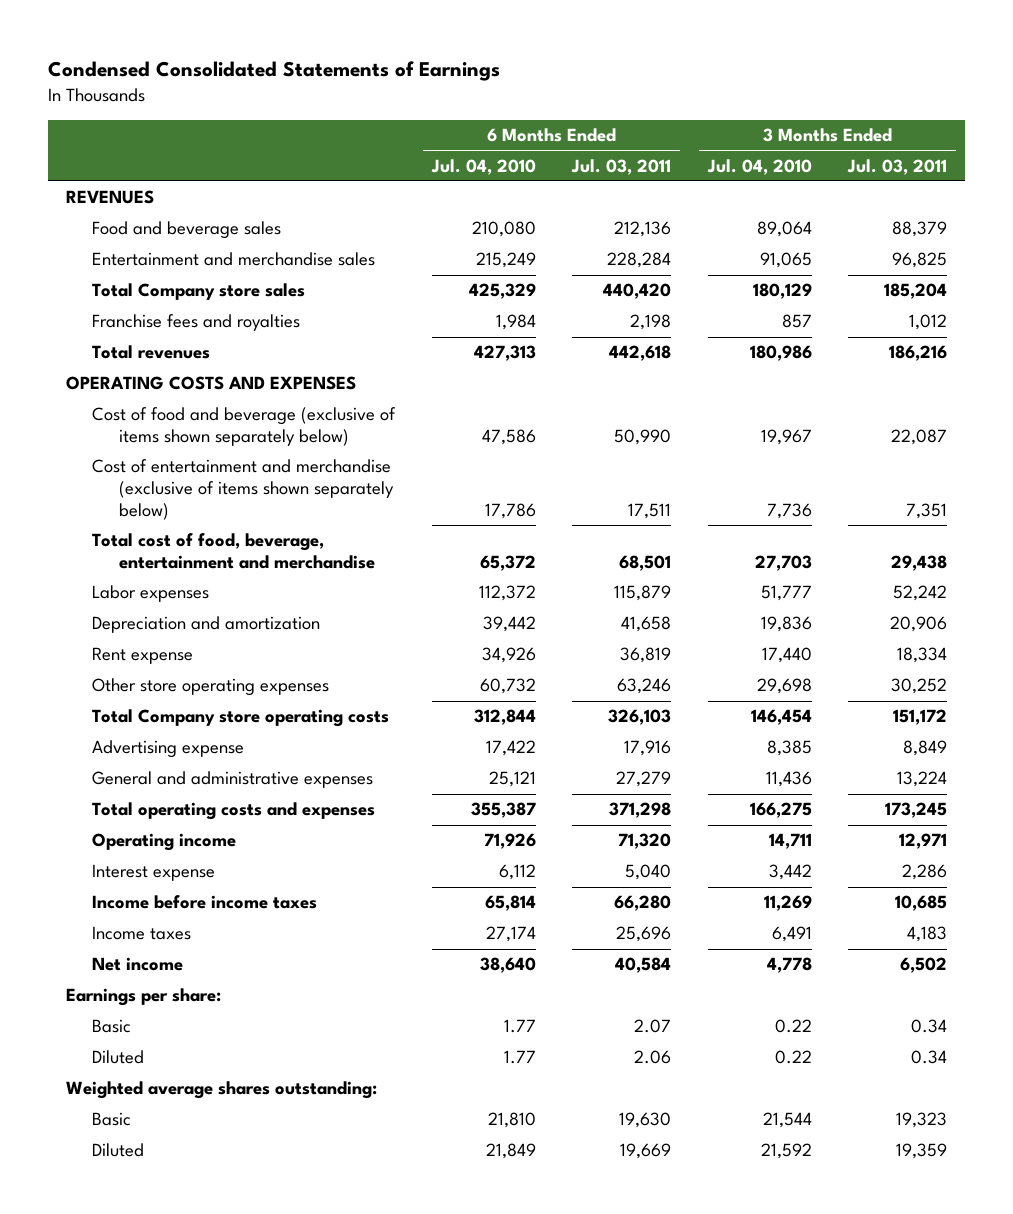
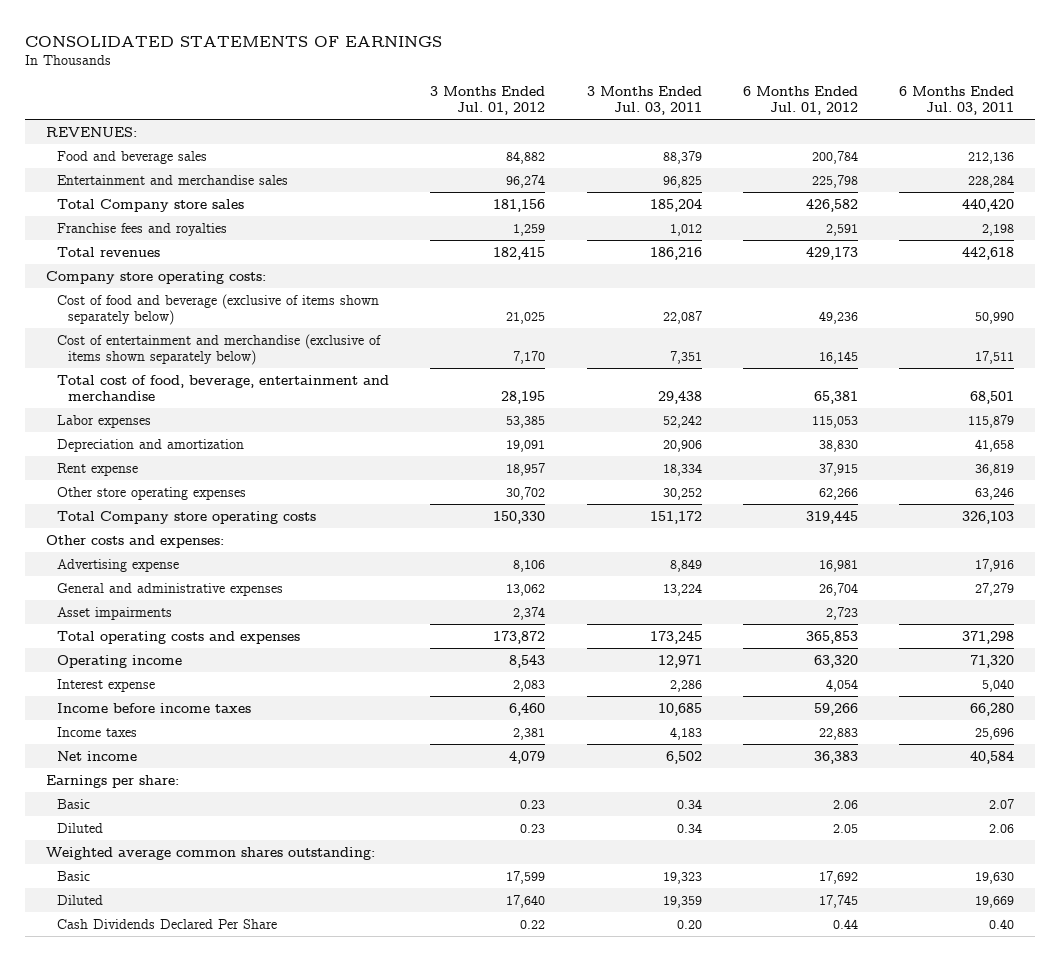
- Condensed Consolidated Statements of Earnings
+ CONSOLIDATED STATEMENTS OF EARNINGS
- | 6 Months Ended Jul. 04, 2010 | 6 Months Ended Jul. 03, 2011 | 3 Months Ended Jul. 04, 2010 | 3 Months Ended Jul. 03, 2011
+ | 3 Months Ended Jul. 01, 2012 | 3 Months Ended Jul. 03, 2011 | 6 Months Ended Jul. 01, 2012 | 6 Months Ended Jul. 03, 2011
- REVENUES
+ REVENUES:
- OPERATING COSTS AND EXPENSES
+ Company store operating costs:
+ Other costs and expenses:
+ Asset impairments | 2,374 | | 2,723 |
- Weighted average shares outstanding:
+ Weighted average common shares outstanding:
+ Cash Dividends Declared Per Share | 0.22 | 0.20 | 0.44 | 0.40

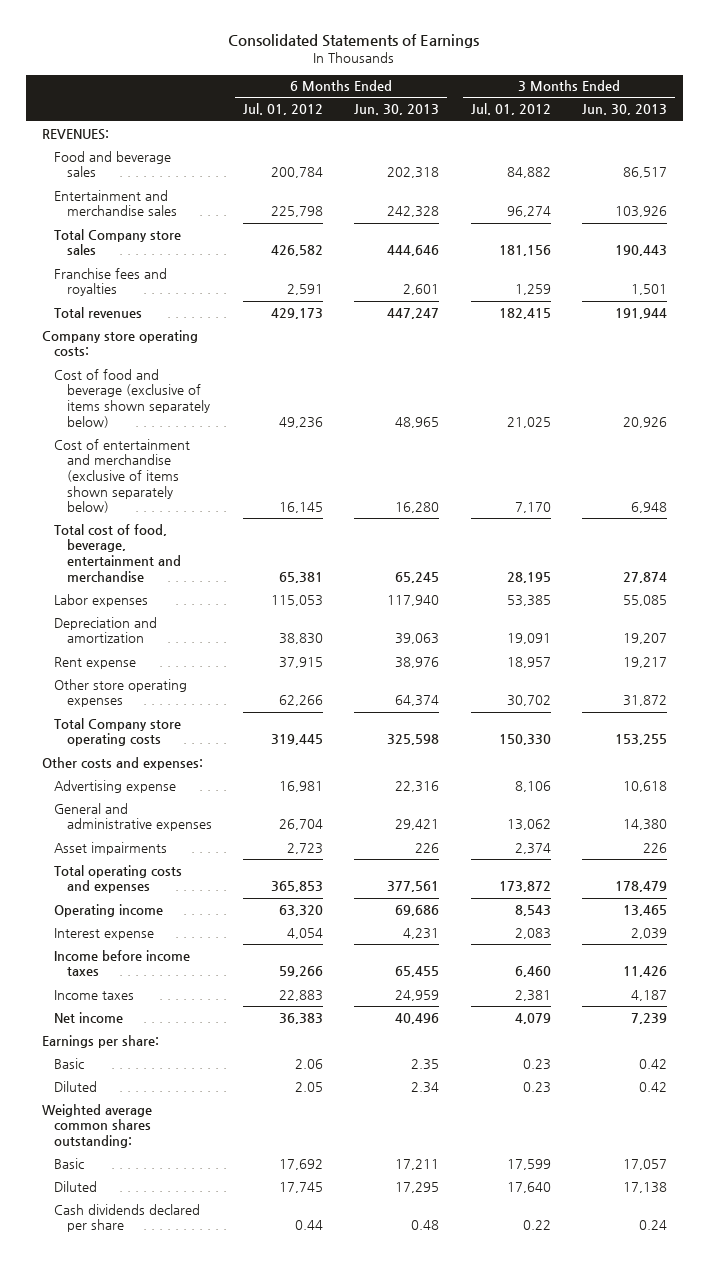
- CONSOLIDATED STATEMENTS OF EARNINGS
+ Consolidated Statements of Earnings
- | 3 Months Ended Jul. 01, 2012 | 3 Months Ended Jul. 03, 2011 | 6 Months Ended Jul. 01, 2012 | 6 Months Ended Jul. 03, 2011
+ | 6 Months Ended Jul. 01, 2012 | 6 Months Ended Jun. 30, 2013 | 3 Months Ended Jul. 01, 2012 | 3 Months Ended Jun. 30, 2013
- Cash Dividends Declared Per Share | 0.22 | 0.20 | 0.44 | 0.40
+ Cash dividends declared per share | 0.44 | 0.48 | 0.22 | 0.24

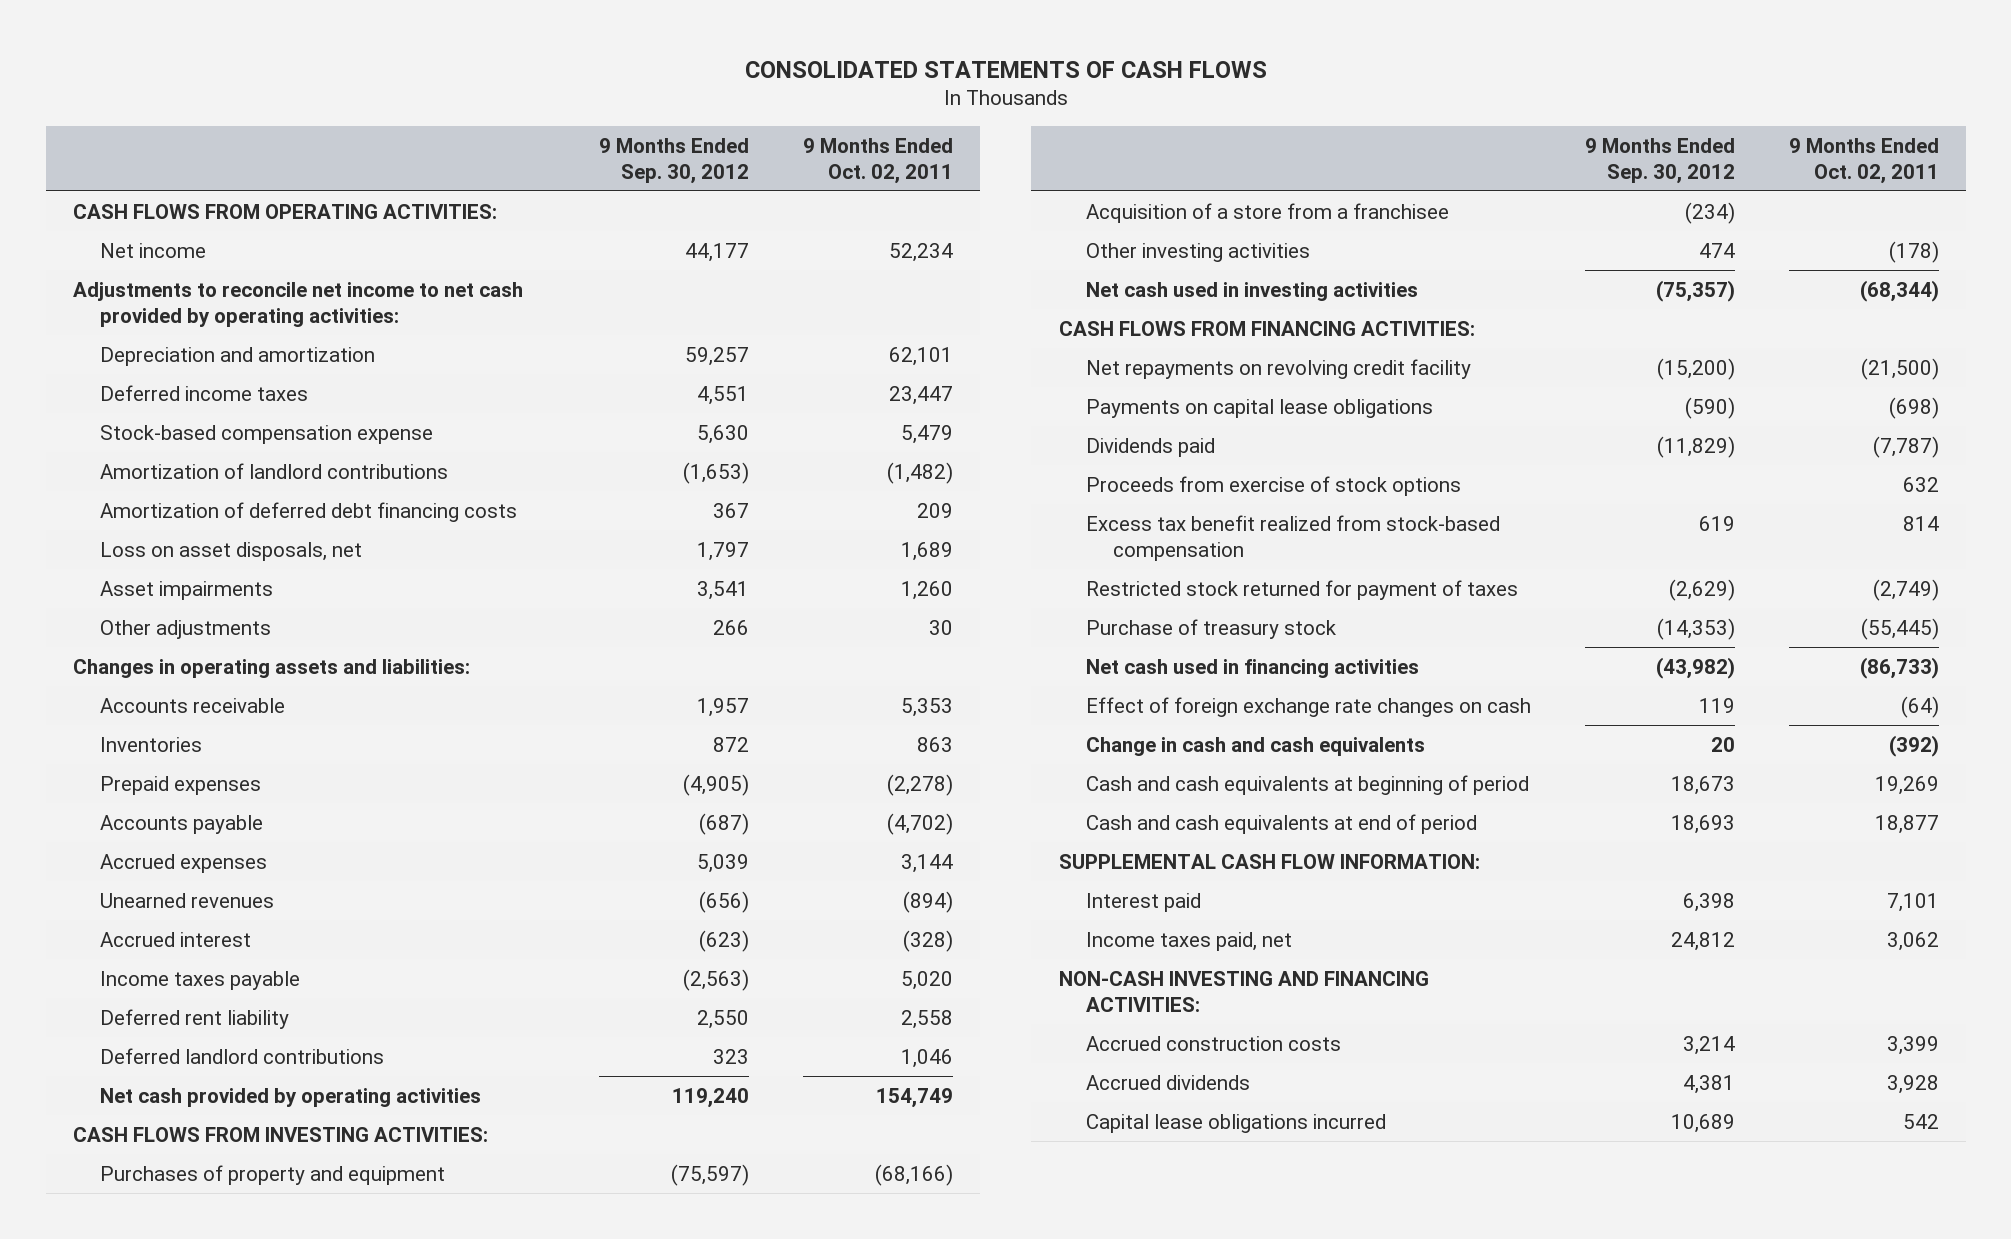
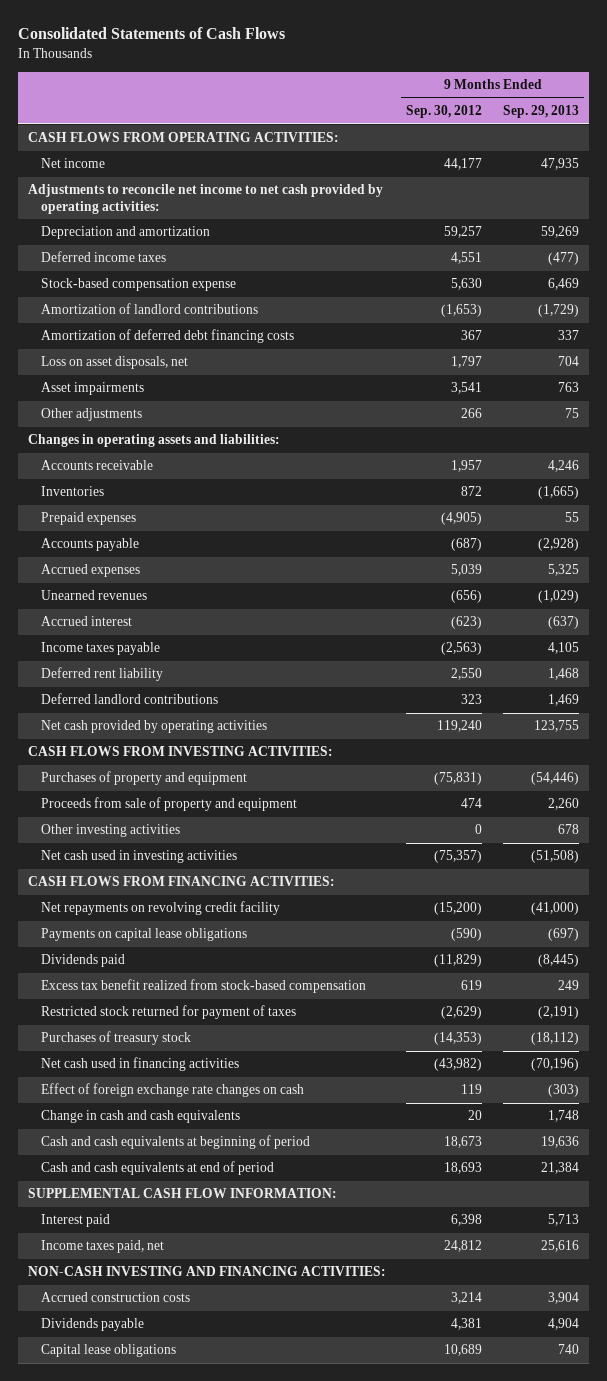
- CONSOLIDATED STATEMENTS OF CASH FLOWS
+ Consolidated Statements of Cash Flows
- | 9 Months Ended Sep. 30, 2012 | 9 Months Ended Oct. 02, 2011
+ | 9 Months Ended Sep. 30, 2012 | 9 Months Ended Sep. 29, 2013
- Purchases of property and equipment | (75,597) | (68,166)
- Acquisition of a store from a franchisee | (234) |
- Other investing activities | 474 | (178)
+ Purchases of property and equipment | (75,831) | (54,446)
+ Proceeds from sale of property and equipment | 474 | 2,260
+ Other investing activities | 0 | 678
- Proceeds from exercise of stock options | | 632
- Purchase of treasury stock | (14,353) | (55,445)
+ Purchases of treasury stock | (14,353) | (18,112)
- Accrued dividends | 4,381 | 3,928
- Capital lease obligations incurred | 10,689 | 542
+ Dividends payable | 4,381 | 4,904
+ Capital lease obligations | 10,689 | 740

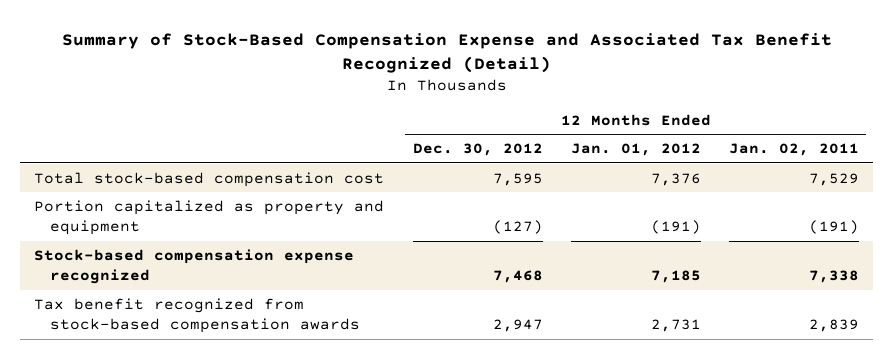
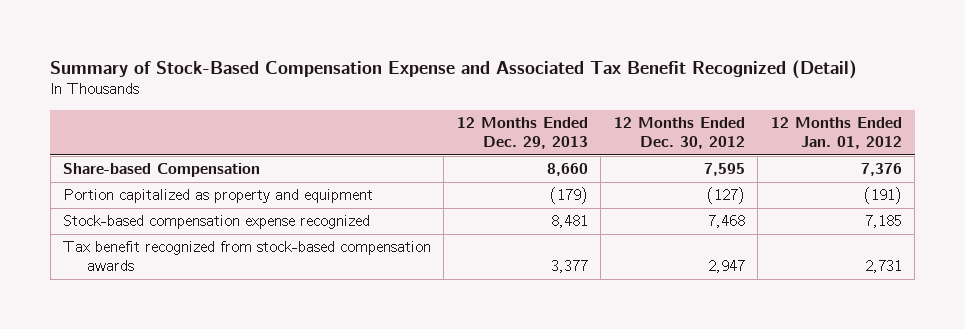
- | 12 Months Ended Dec. 30, 2012 | 12 Months Ended Jan. 01, 2012 | 12 Months Ended Jan. 02, 2011
+ | 12 Months Ended Dec. 29, 2013 | 12 Months Ended Dec. 30, 2012 | 12 Months Ended Jan. 01, 2012
- Total stock-based compensation cost | 7,595 | 7,376 | 7,529
+ Share-based Compensation | 8,660 | 7,595 | 7,376

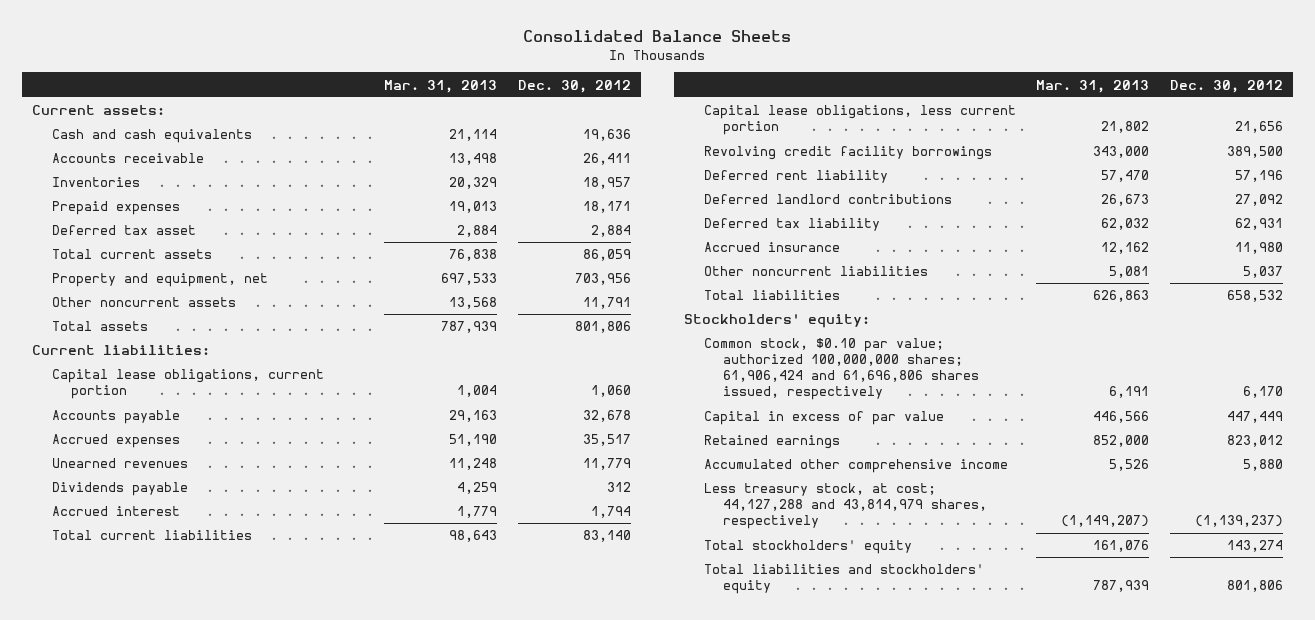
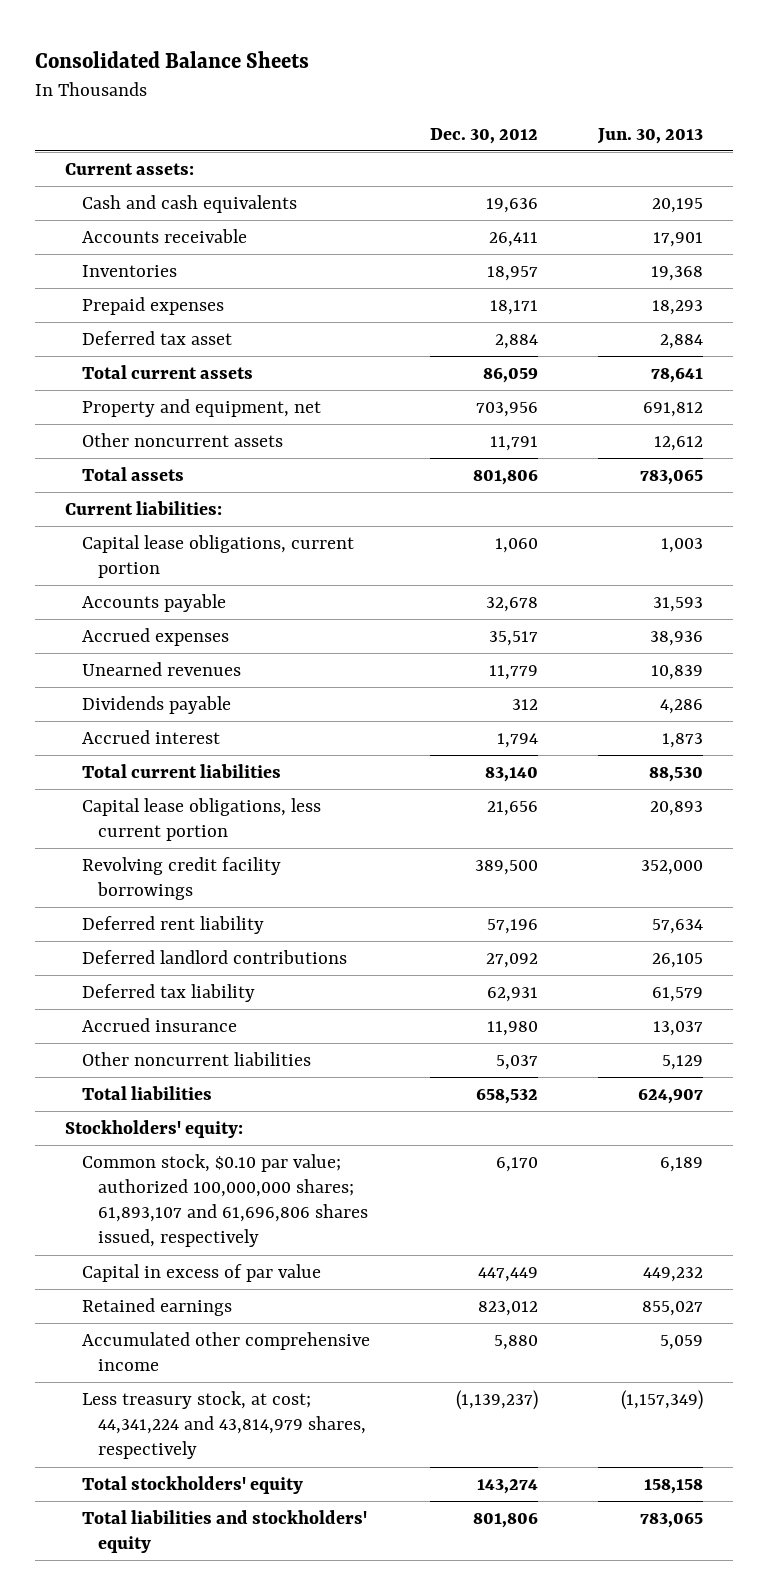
- | Mar. 31, 2013 | Dec. 30, 2012
+ | Dec. 30, 2012 | Jun. 30, 2013
- Common stock, $0.10 par value; authorized 100,000,000 shares; 61,906,424 and 61,696,806 shares issued, respectively | 6,191 | 6,170
+ Common stock, $0.10 par value; authorized 100,000,000 shares; 61,893,107 and 61,696,806 shares issued, respectively | 6,170 | 6,189
- Less treasury stock, at cost; 44,127,288 and 43,814,979 shares, respectively | (1,149,207) | (1,139,237)
+ Less treasury stock, at cost; 44,341,224 and 43,814,979 shares, respectively | (1,139,237) | (1,157,349)

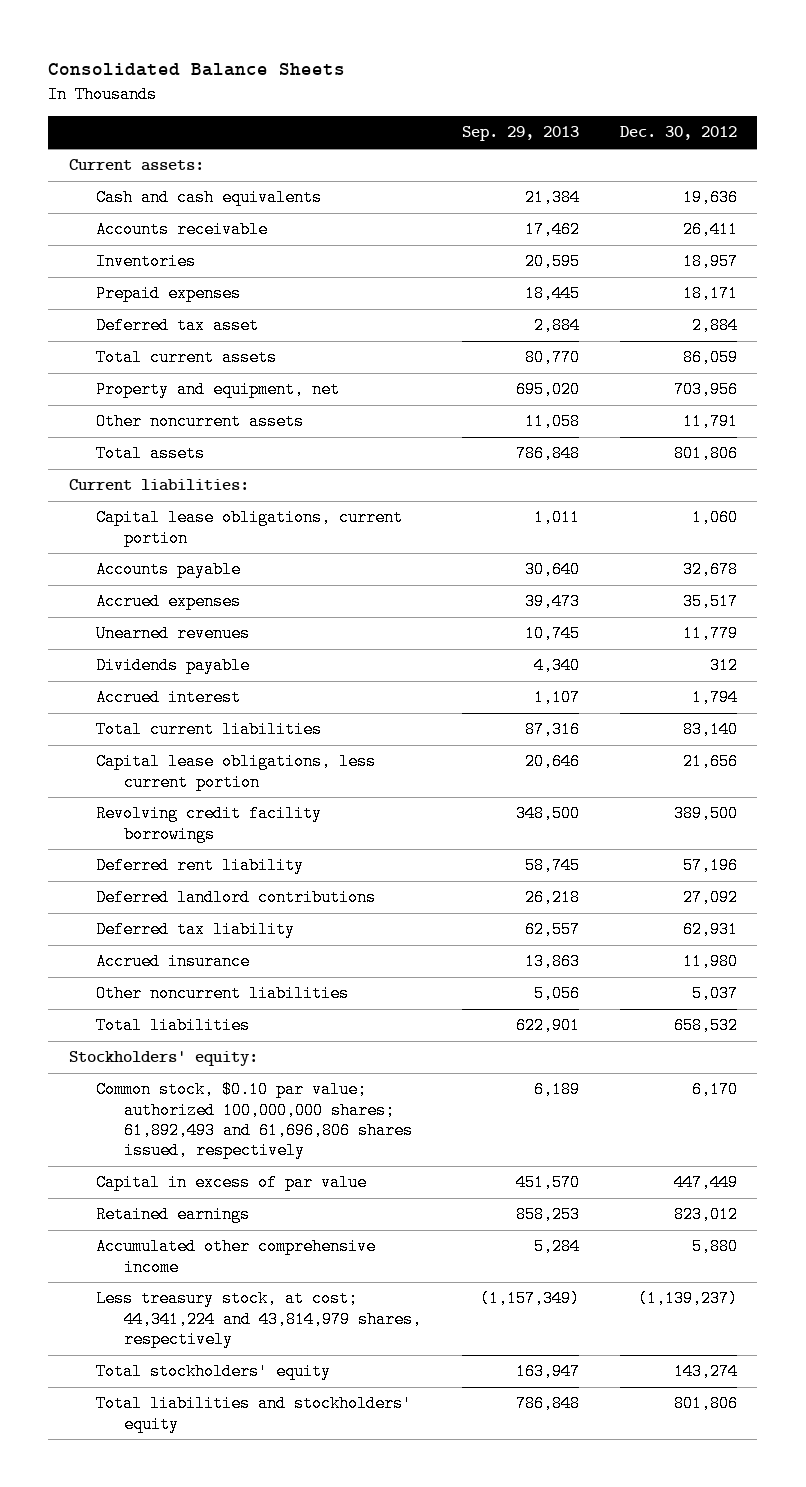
- | Dec. 30, 2012 | Jun. 30, 2013
+ | Sep. 29, 2013 | Dec. 30, 2012
- Common stock, $0.10 par value; authorized 100,000,000 shares; 61,893,107 and 61,696,806 shares issued, respectively | 6,170 | 6,189
+ Common stock, $0.10 par value; authorized 100,000,000 shares; 61,892,493 and 61,696,806 shares issued, respectively | 6,189 | 6,170

